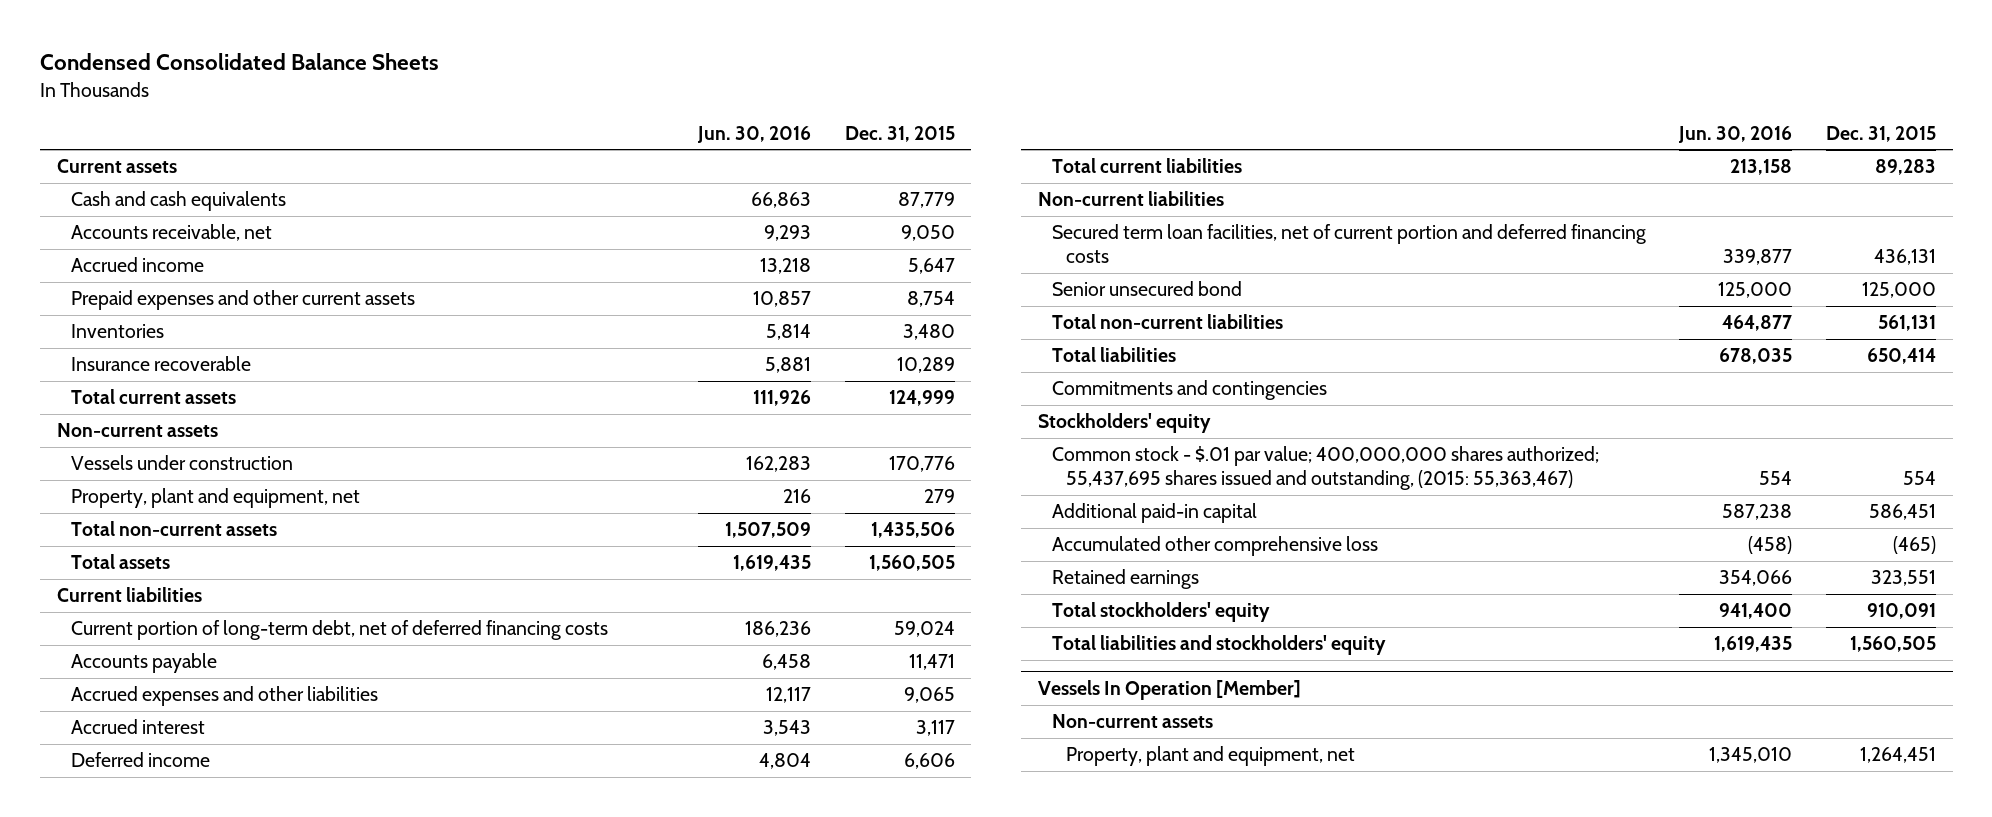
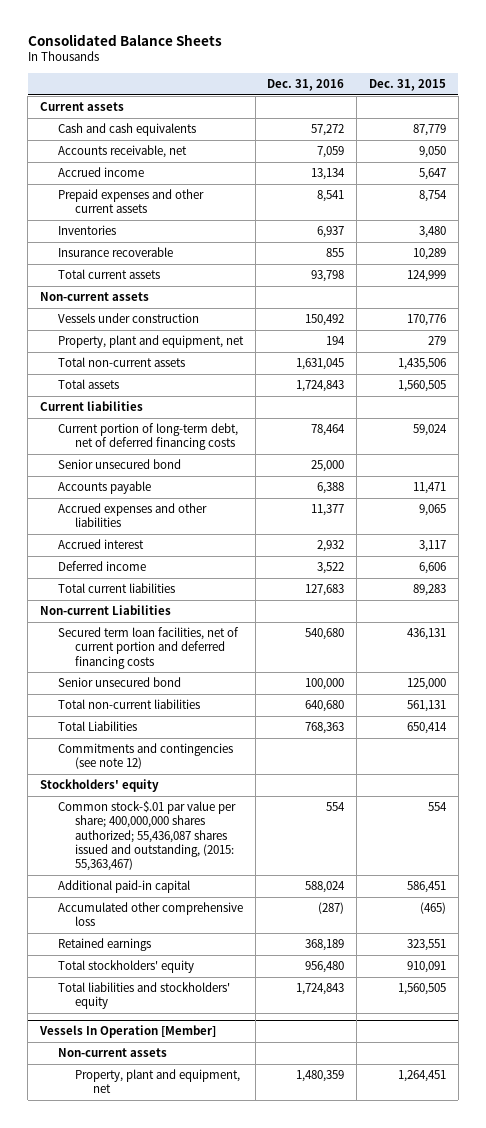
- Condensed Consolidated Balance Sheets
+ Consolidated Balance Sheets
- | Jun. 30, 2016 | Dec. 31, 2015
+ | Dec. 31, 2016 | Dec. 31, 2015
+ Senior unsecured bond | 25,000 |
- Non-current liabilities
+ Non-current Liabilities
- Total liabilities | 678,035 | 650,414
- Commitments and contingencies
+ Total Liabilities | 768,363 | 650,414
+ Commitments and contingencies (see note 12)
- Common stock - $.01 par value; 400,000,000 shares authorized; 55,437,695 shares issued and outstanding, (2015: 55,363,467) | 554 | 554
+ Common stock-$.01 par value per share; 400,000,000 shares authorized; 55,436,087 shares issued and outstanding, (2015: 55,363,467) | 554 | 554

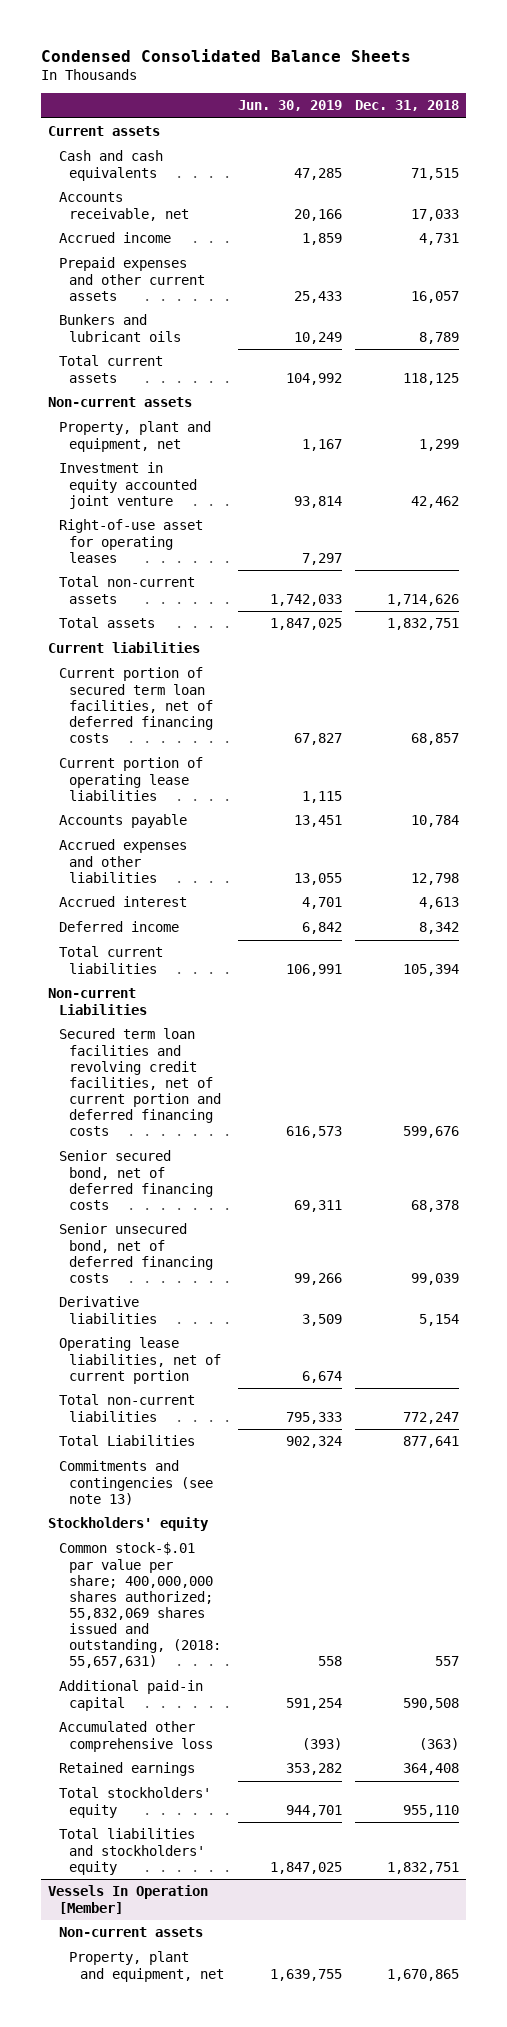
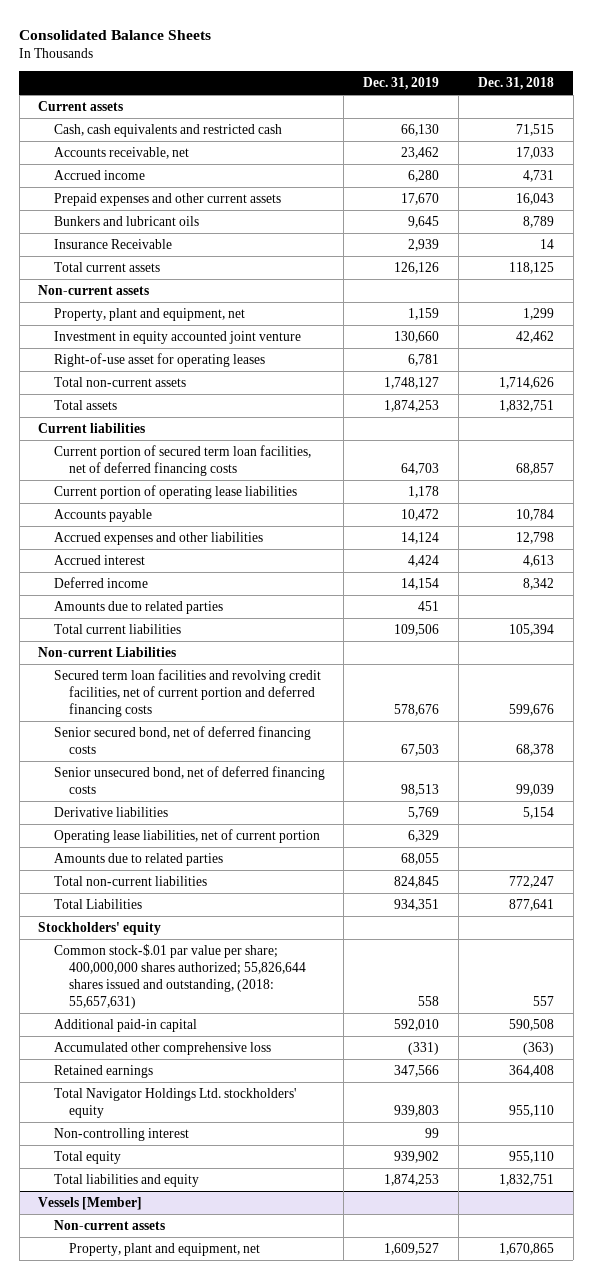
- Condensed Consolidated Balance Sheets
+ Consolidated Balance Sheets
- | Jun. 30, 2019 | Dec. 31, 2018
+ | Dec. 31, 2019 | Dec. 31, 2018
- Cash and cash equivalents | 47,285 | 71,515
+ Cash, cash equivalents and restricted cash | 66,130 | 71,515
- Prepaid expenses and other current assets | 25,433 | 16,057
+ Prepaid expenses and other current assets | 17,670 | 16,043
+ Insurance Receivable | 2,939 | 14
+ Amounts due to related parties | 451 |
+ Amounts due to related parties | 68,055 |
- Commitments and contingencies (see note 13)
- Common stock-$.01 par value per share; 400,000,000 shares authorized; 55,832,069 shares issued and outstanding, (2018: 55,657,631) | 558 | 557
+ Common stock-$.01 par value per share; 400,000,000 shares authorized; 55,826,644 shares issued and outstanding, (2018: 55,657,631) | 558 | 557
- Total stockholders' equity | 944,701 | 955,110
- Total liabilities and stockholders' equity | 1,847,025 | 1,832,751
- Vessels In Operation [Member]
+ Total Navigator Holdings Ltd. stockholders' equity | 939,803 | 955,110
+ Non-controlling interest | 99 |
+ Total equity | 939,902 | 955,110
+ Total liabilities and equity | 1,874,253 | 1,832,751
+ Vessels [Member]

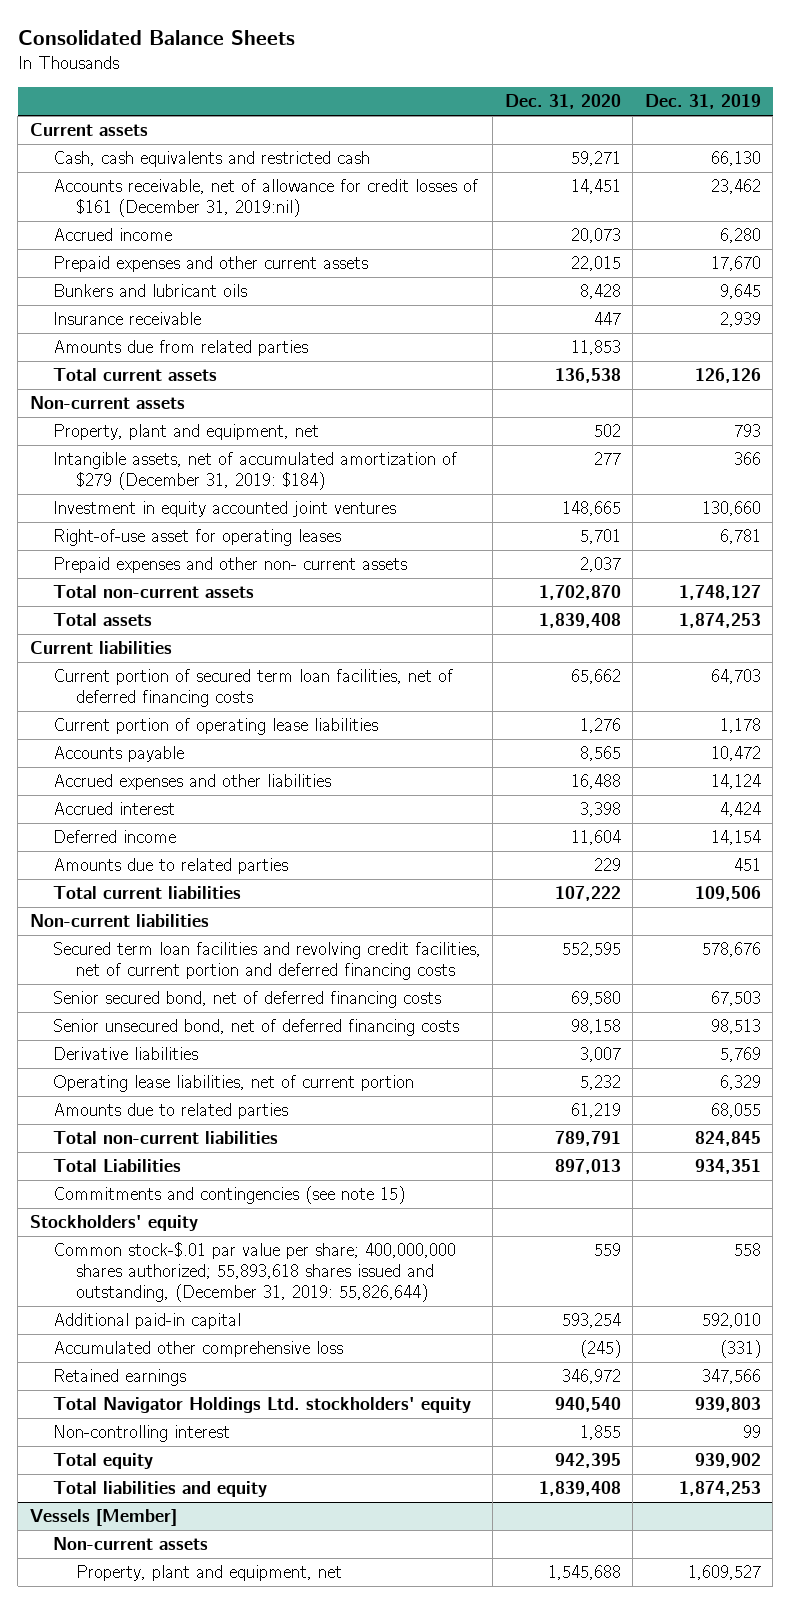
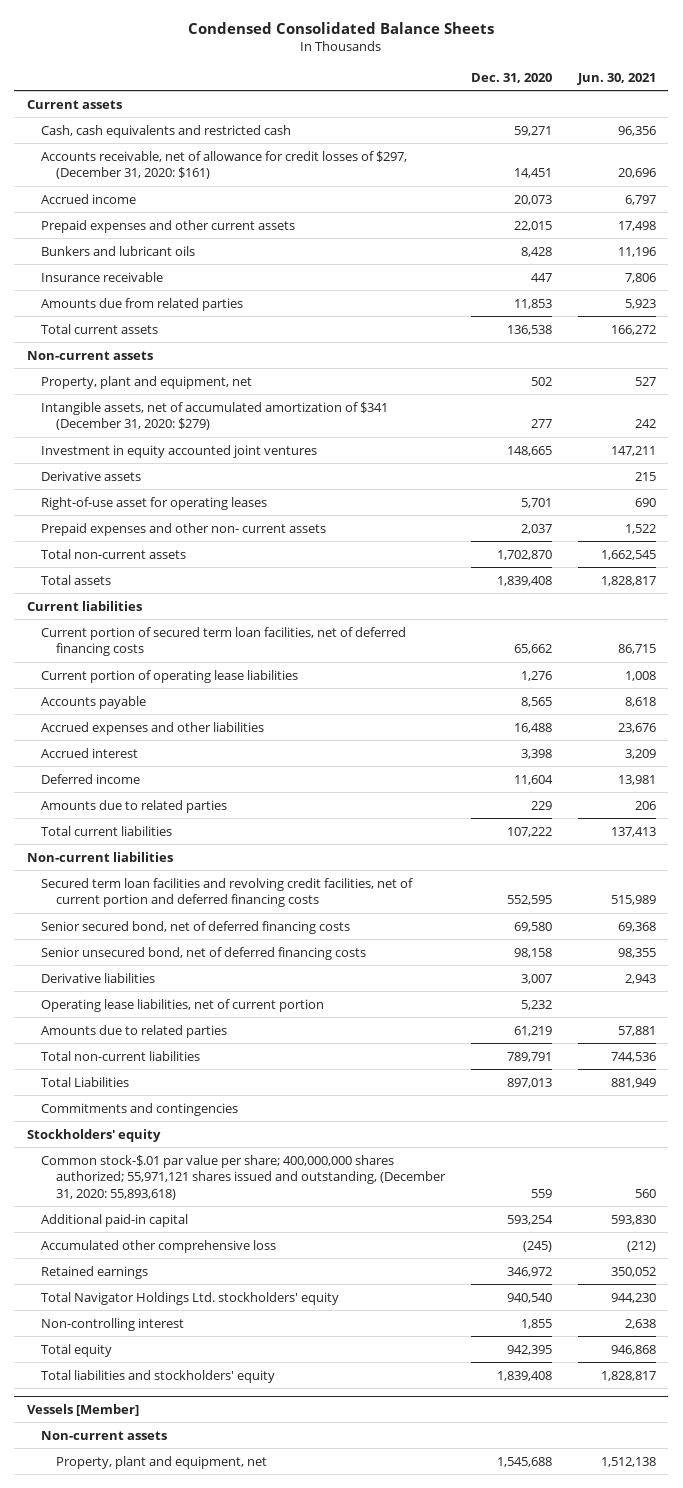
- Consolidated Balance Sheets
+ Condensed Consolidated Balance Sheets
- | Dec. 31, 2020 | Dec. 31, 2019
+ | Dec. 31, 2020 | Jun. 30, 2021
- Accounts receivable, net of allowance for credit losses of $161 (December 31, 2019:nil) | 14,451 | 23,462
+ Accounts receivable, net of allowance for credit losses of $297, (December 31, 2020: $161) | 14,451 | 20,696
- Intangible assets, net of accumulated amortization of $279 (December 31, 2019: $184) | 277 | 366
+ Intangible assets, net of accumulated amortization of $341 (December 31, 2020: $279) | 277 | 242
+ Derivative assets | | 215
- Commitments and contingencies (see note 15)
+ Commitments and contingencies
- Common stock-$.01 par value per share; 400,000,000 shares authorized; 55,893,618 shares issued and outstanding, (December 31, 2019: 55,826,644) | 559 | 558
+ Common stock-$.01 par value per share; 400,000,000 shares authorized; 55,971,121 shares issued and outstanding, (December 31, 2020: 55,893,618) | 559 | 560
- Total liabilities and equity | 1,839,408 | 1,874,253
+ Total liabilities and stockholders' equity | 1,839,408 | 1,828,817

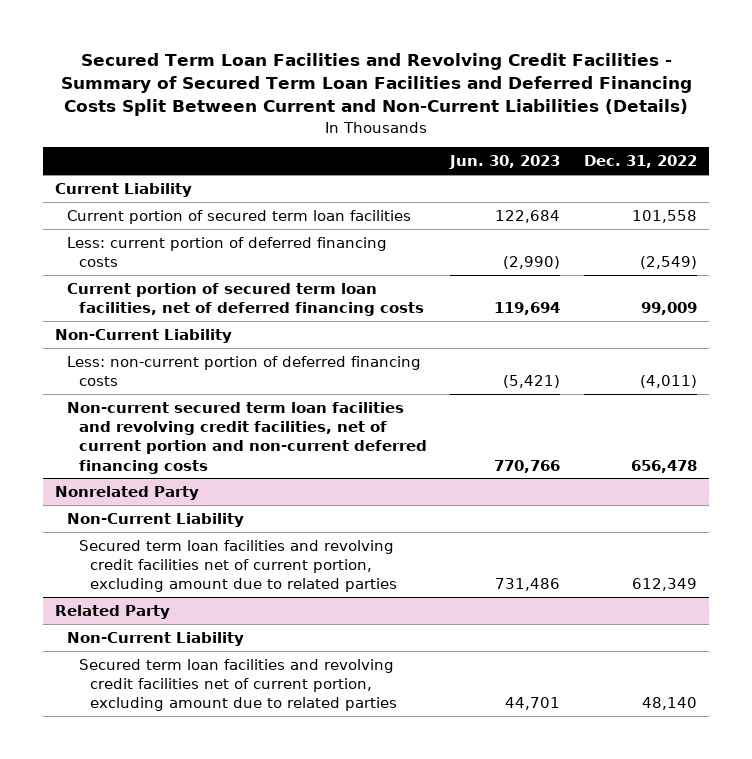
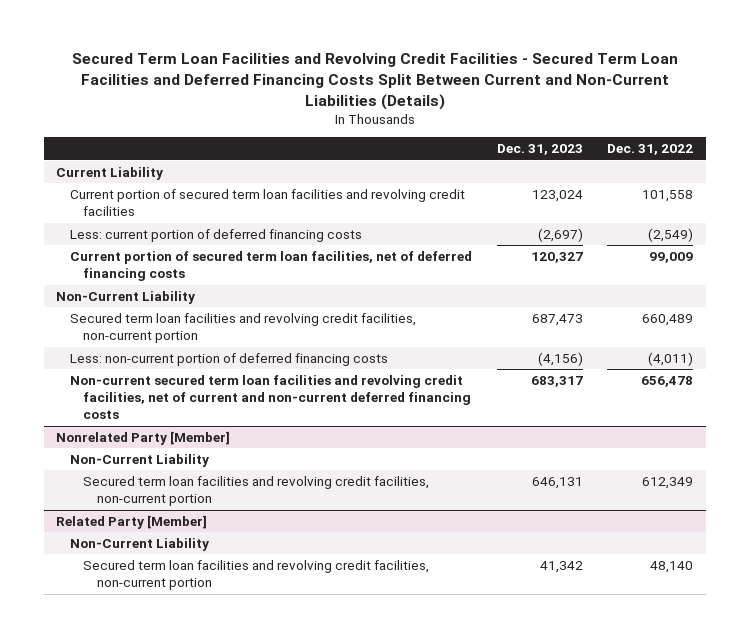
- Secured Term Loan Facilities and Revolving Credit Facilities - Summary of Secured Term Loan Facilities and Deferred Financing Costs Split Between Current and Non-Current Liabilities (Details)
+ Secured Term Loan Facilities and Revolving Credit Facilities - Secured Term Loan Facilities and Deferred Financing Costs Split Between Current and Non-Current Liabilities (Details)
- | Jun. 30, 2023 | Dec. 31, 2022
+ | Dec. 31, 2023 | Dec. 31, 2022
- Current portion of secured term loan facilities | 122,684 | 101,558
+ Current portion of secured term loan facilities and revolving credit facilities | 123,024 | 101,558
+ Secured term loan facilities and revolving credit facilities, non-current portion | 687,473 | 660,489
- Non-current secured term loan facilities and revolving credit facilities, net of current portion and non-current deferred financing costs | 770,766 | 656,478
- Nonrelated Party
+ Non-current secured term loan facilities and revolving credit facilities, net of current and non-current deferred financing costs | 683,317 | 656,478
+ Nonrelated Party [Member]
- Secured term loan facilities and revolving credit facilities net of current portion, excluding amount due to related parties | 731,486 | 612,349
- Related Party
+ Secured term loan facilities and revolving credit facilities, non-current portion | 646,131 | 612,349
+ Related Party [Member]
- Secured term loan facilities and revolving credit facilities net of current portion, excluding amount due to related parties | 44,701 | 48,140
+ Secured term loan facilities and revolving credit facilities, non-current portion | 41,342 | 48,140

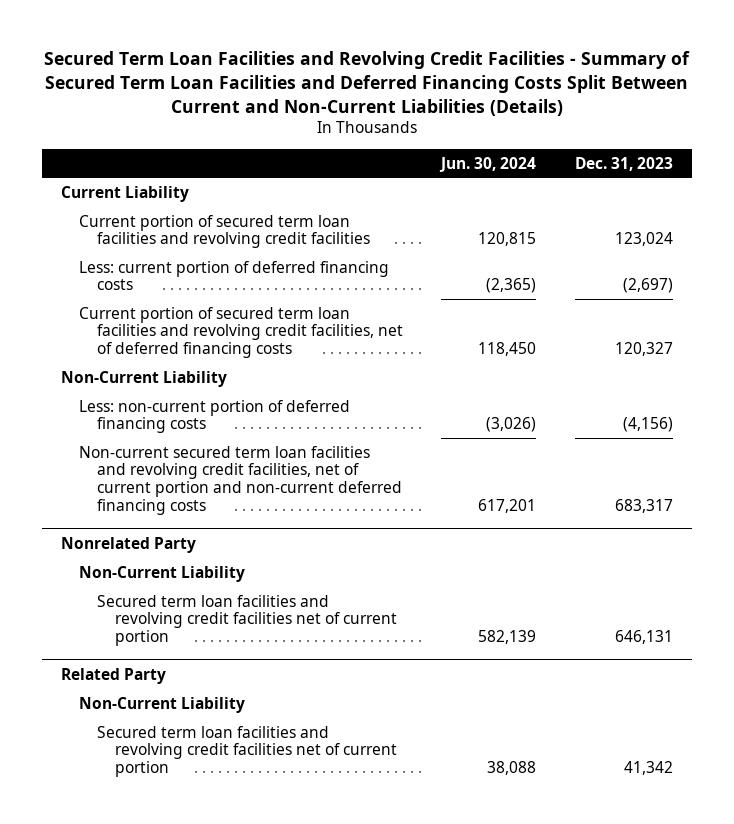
- Secured Term Loan Facilities and Revolving Credit Facilities - Secured Term Loan Facilities and Deferred Financing Costs Split Between Current and Non-Current Liabilities (Details)
+ Secured Term Loan Facilities and Revolving Credit Facilities - Summary of Secured Term Loan Facilities and Deferred Financing Costs Split Between Current and Non-Current Liabilities (Details)
- | Dec. 31, 2023 | Dec. 31, 2022
+ | Jun. 30, 2024 | Dec. 31, 2023
- Current portion of secured term loan facilities, net of deferred financing costs | 120,327 | 99,009
+ Current portion of secured term loan facilities and revolving credit facilities, net of deferred financing costs | 118,450 | 120,327
- Secured term loan facilities and revolving credit facilities, non-current portion | 687,473 | 660,489
- Non-current secured term loan facilities and revolving credit facilities, net of current and non-current deferred financing costs | 683,317 | 656,478
- Nonrelated Party [Member]
+ Non-current secured term loan facilities and revolving credit facilities, net of current portion and non-current deferred financing costs | 617,201 | 683,317
+ Nonrelated Party
- Secured term loan facilities and revolving credit facilities, non-current portion | 646,131 | 612,349
- Related Party [Member]
+ Secured term loan facilities and revolving credit facilities net of current portion | 582,139 | 646,131
+ Related Party
- Secured term loan facilities and revolving credit facilities, non-current portion | 41,342 | 48,140
+ Secured term loan facilities and revolving credit facilities net of current portion | 38,088 | 41,342

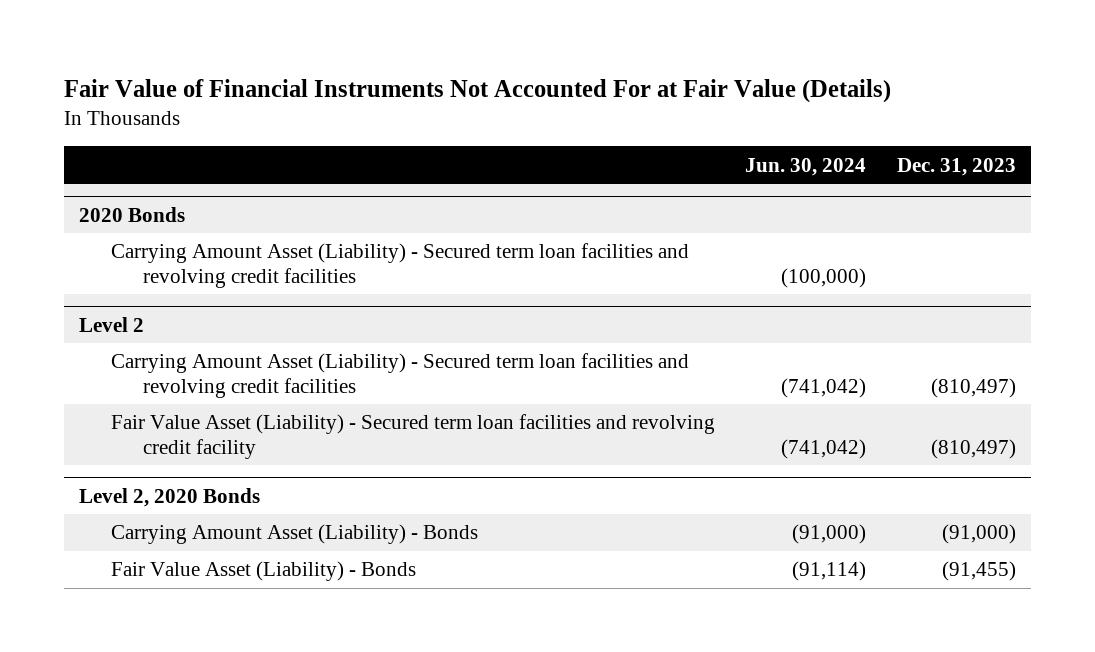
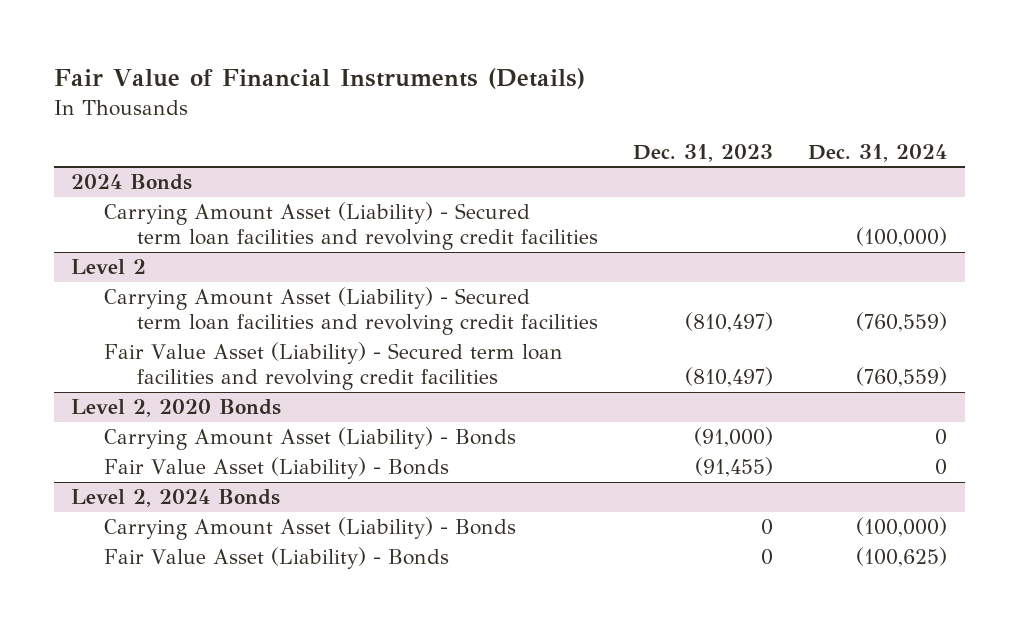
- Fair Value of Financial Instruments Not Accounted For at Fair Value (Details)
+ Fair Value of Financial Instruments (Details)
- | Jun. 30, 2024 | Dec. 31, 2023
+ | Dec. 31, 2023 | Dec. 31, 2024
- 2020 Bonds
+ 2024 Bonds
@ Level 2
- Fair Value Asset (Liability) - Secured term loan facilities and revolving credit facility | (741,042) | (810,497)
+ Fair Value Asset (Liability) - Secured term loan facilities and revolving credit facilities | (810,497) | (760,559)
+ Level 2, 2024 Bonds
+ Carrying Amount Asset (Liability) - Bonds | 0 | (100,000)
+ Fair Value Asset (Liability) - Bonds | 0 | (100,625)

